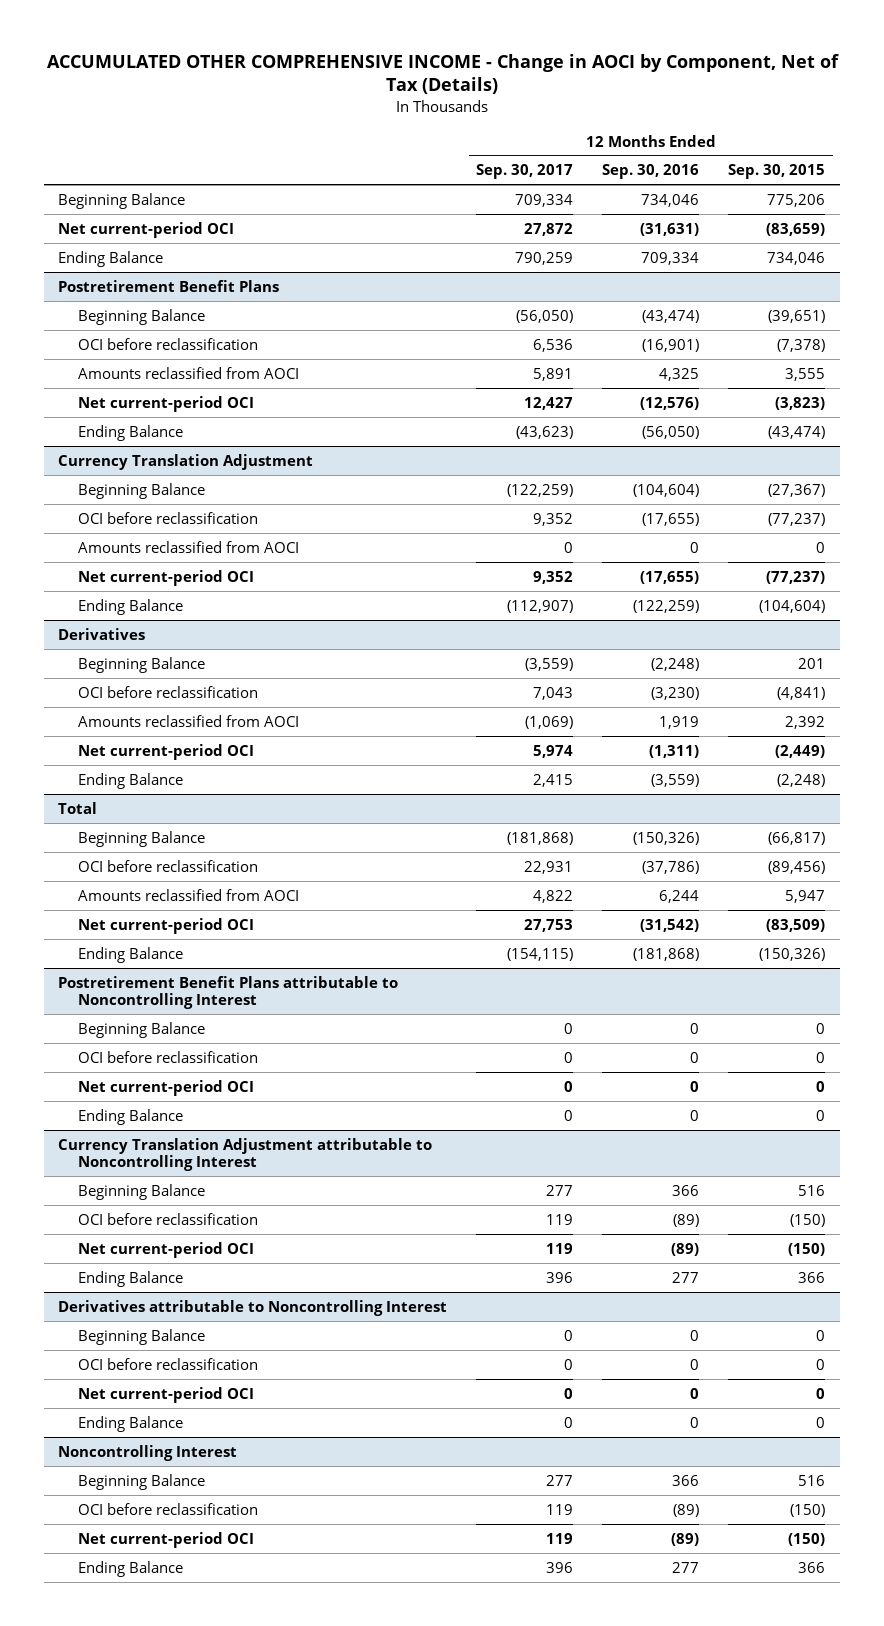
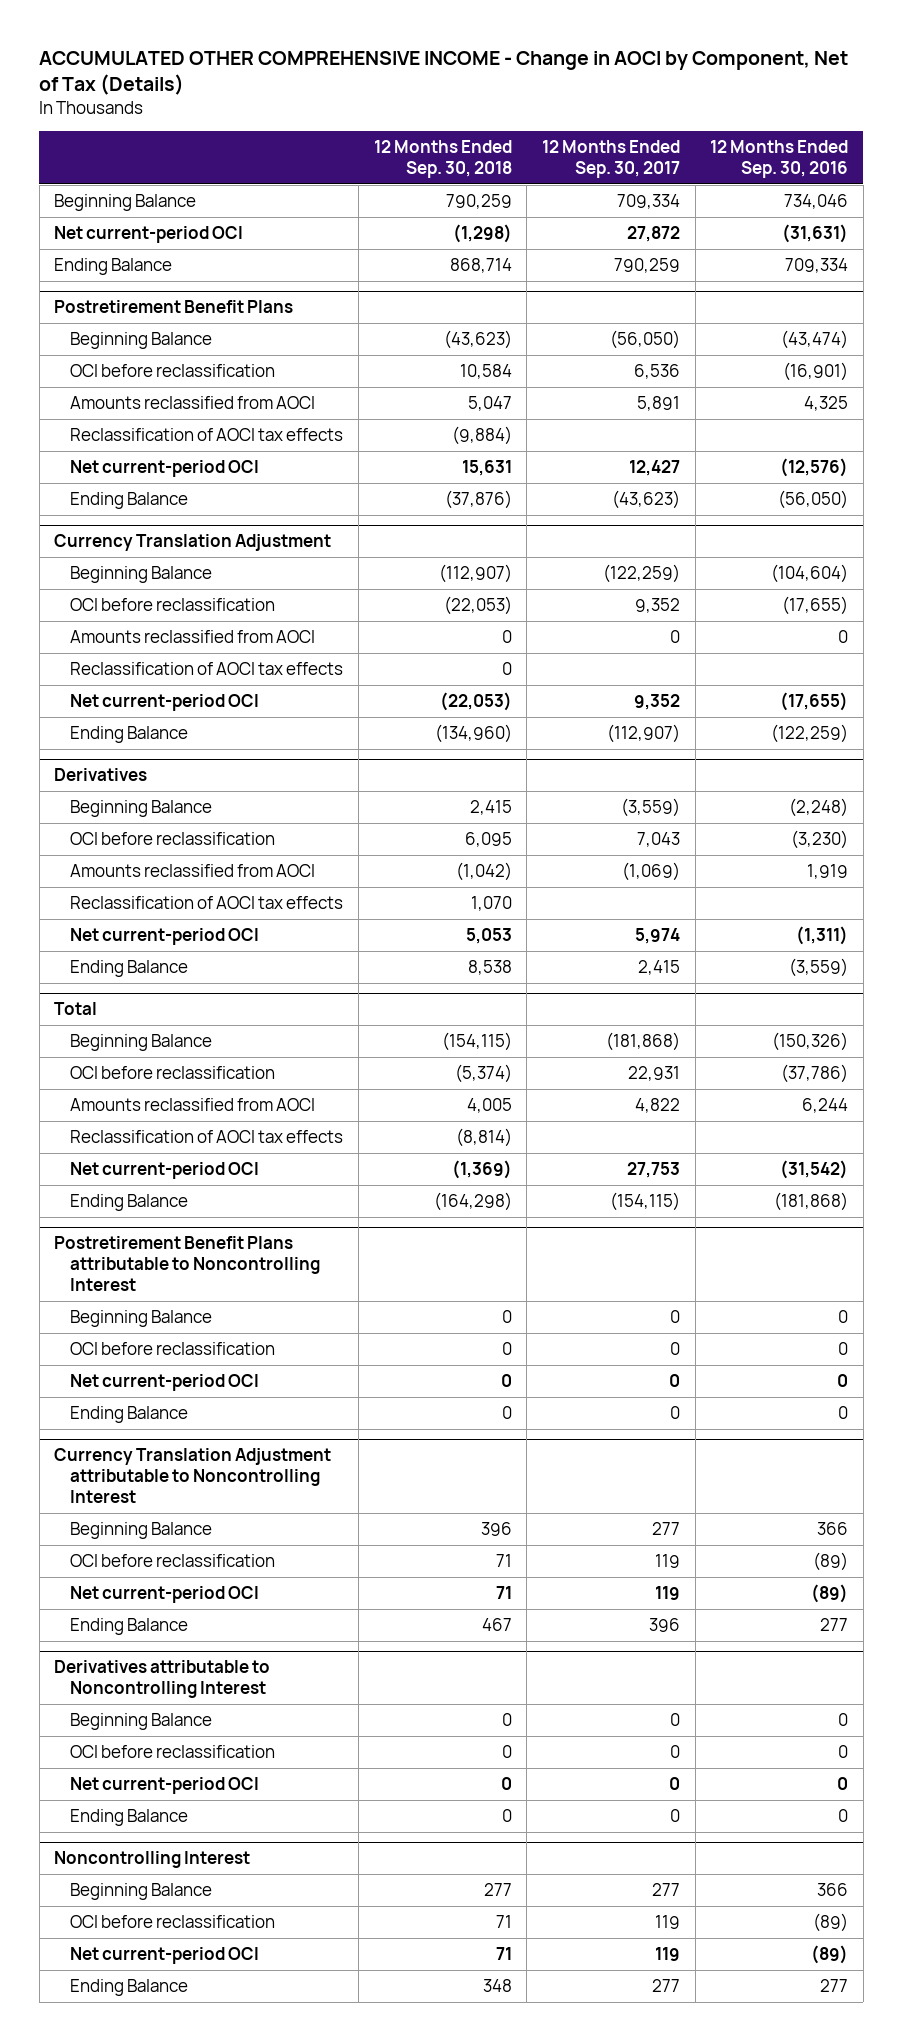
- | 12 Months Ended Sep. 30, 2017 | 12 Months Ended Sep. 30, 2016 | 12 Months Ended Sep. 30, 2015
+ | 12 Months Ended Sep. 30, 2018 | 12 Months Ended Sep. 30, 2017 | 12 Months Ended Sep. 30, 2016
@ Postretirement Benefit Plans
+ Reclassification of AOCI tax effects | (9,884) | |
@ Currency Translation Adjustment
+ Reclassification of AOCI tax effects | 0 | |
@ Derivatives
+ Reclassification of AOCI tax effects | 1,070 | |
@ Total
+ Reclassification of AOCI tax effects | (8,814) | |
@ Noncontrolling Interest
- Ending Balance | 396 | 277 | 366
+ Ending Balance | 348 | 277 | 277

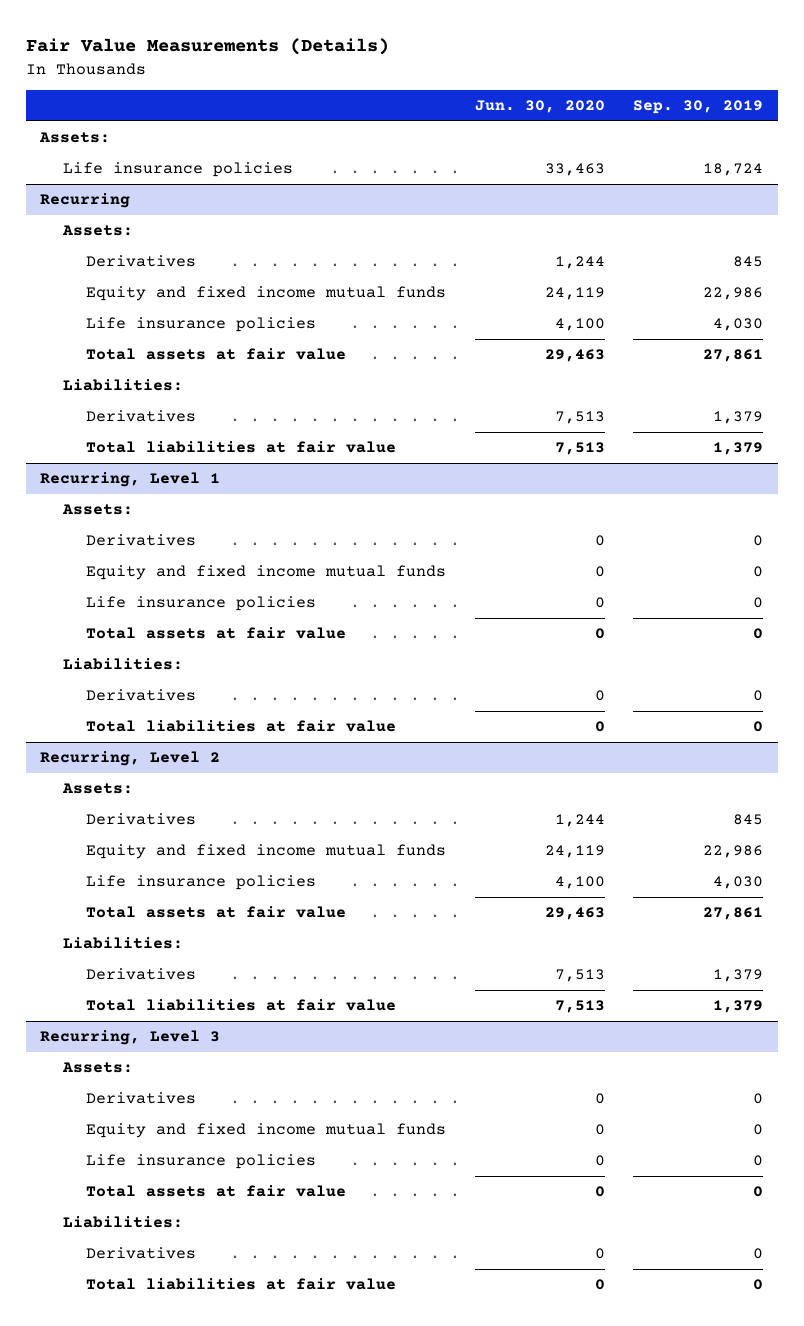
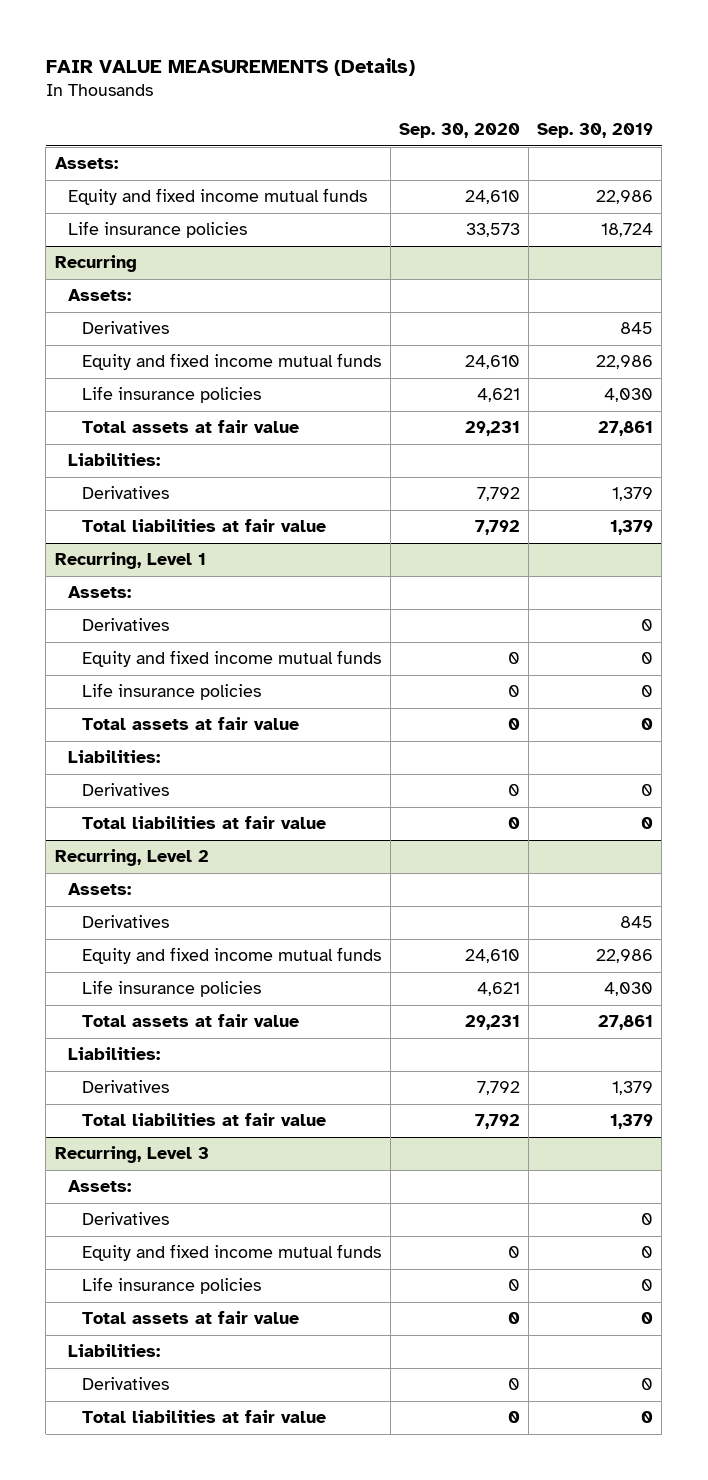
- Fair Value Measurements (Details)
+ FAIR VALUE MEASUREMENTS (Details)
- | Jun. 30, 2020 | Sep. 30, 2019
+ | Sep. 30, 2020 | Sep. 30, 2019
+ Equity and fixed income mutual funds | 24,610 | 22,986

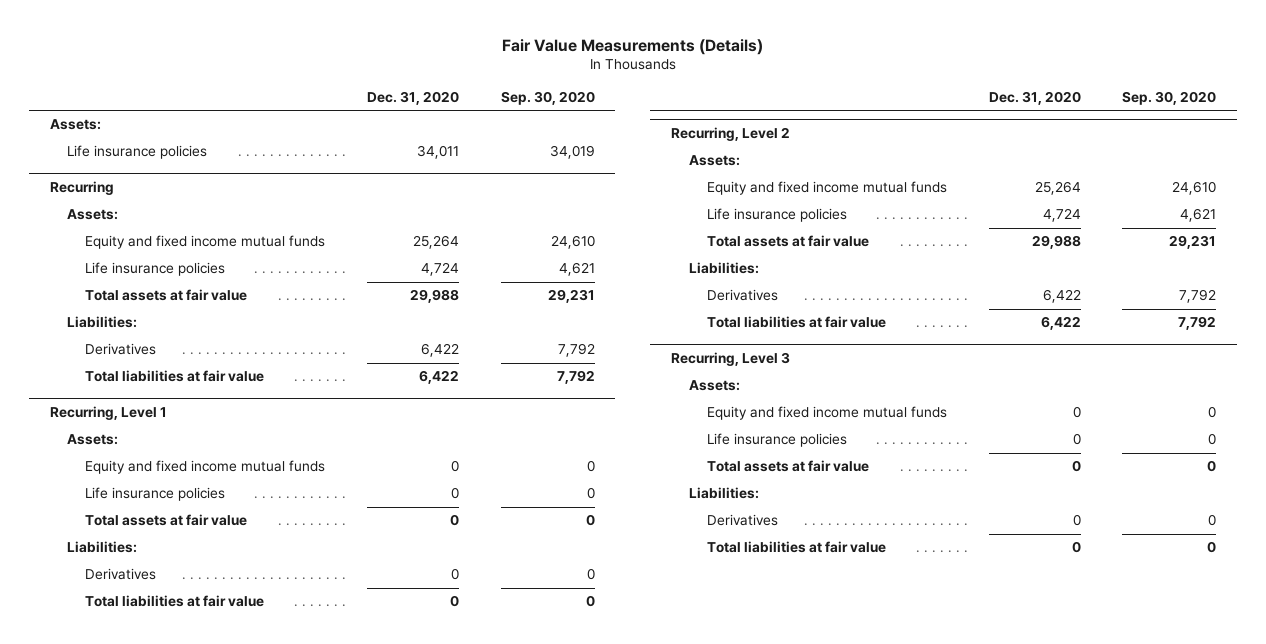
- FAIR VALUE MEASUREMENTS (Details)
+ Fair Value Measurements (Details)
- | Sep. 30, 2020 | Sep. 30, 2019
+ | Dec. 31, 2020 | Sep. 30, 2020
- Equity and fixed income mutual funds | 24,610 | 22,986
- Life insurance policies | 33,573 | 18,724
+ Life insurance policies | 34,011 | 34,019
@ Recurring
- Derivatives | | 845
@ Recurring, Level 1
- Derivatives | | 0
@ Recurring, Level 2
- Derivatives | | 845
@ Recurring, Level 3
- Derivatives | | 0

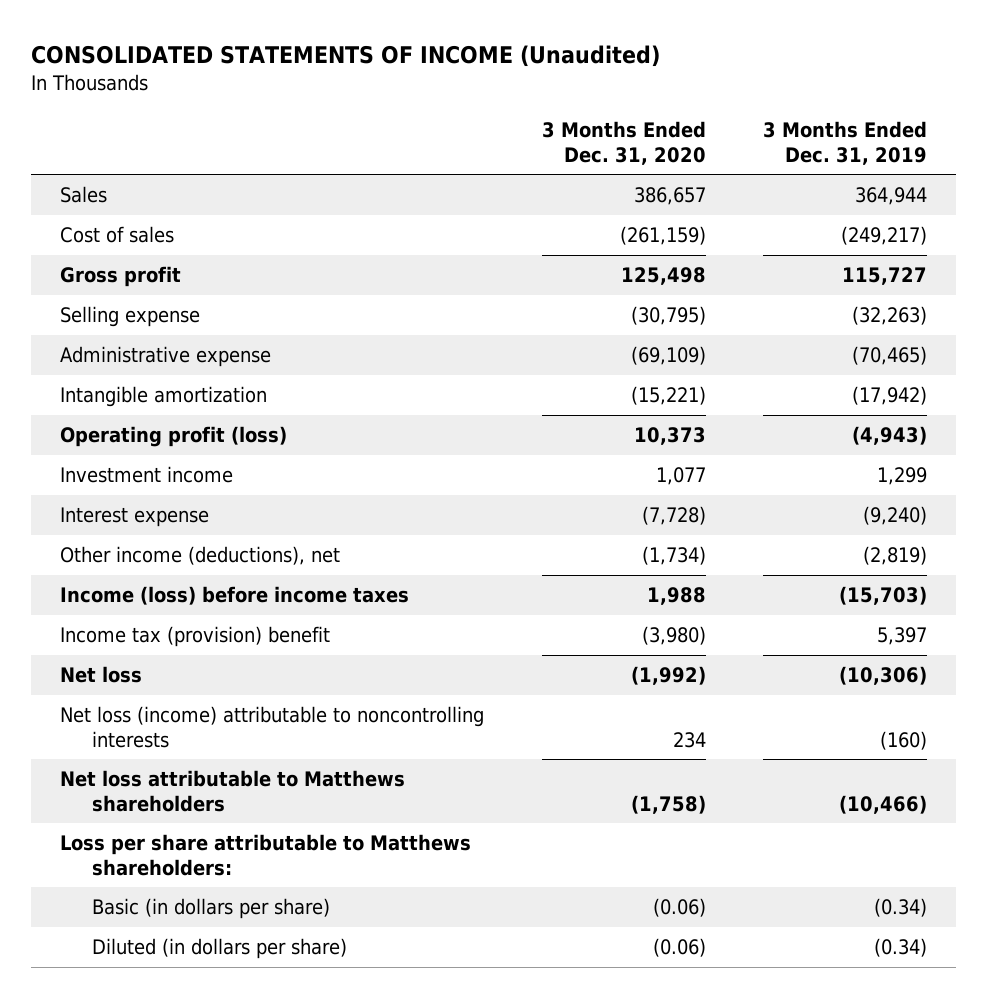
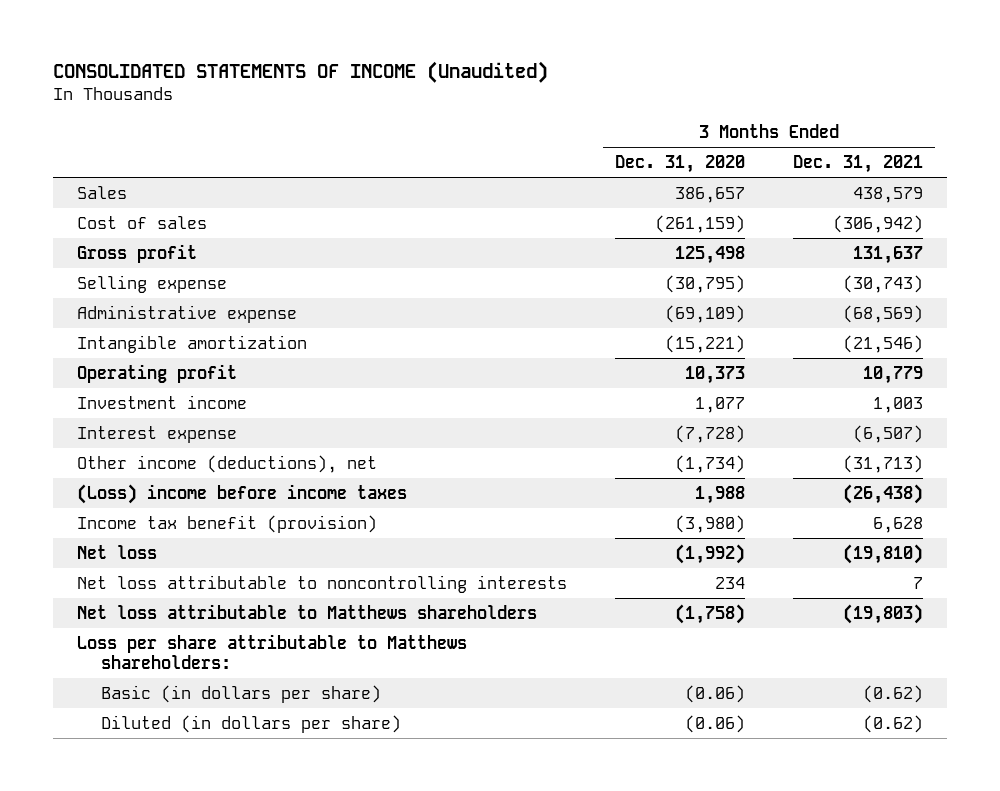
- | 3 Months Ended Dec. 31, 2020 | 3 Months Ended Dec. 31, 2019
+ | 3 Months Ended Dec. 31, 2020 | 3 Months Ended Dec. 31, 2021
- Operating profit (loss) | 10,373 | (4,943)
+ Operating profit | 10,373 | 10,779
- Income (loss) before income taxes | 1,988 | (15,703)
- Income tax (provision) benefit | (3,980) | 5,397
+ (Loss) income before income taxes | 1,988 | (26,438)
+ Income tax benefit (provision) | (3,980) | 6,628
- Net loss (income) attributable to noncontrolling interests | 234 | (160)
+ Net loss attributable to noncontrolling interests | 234 | 7

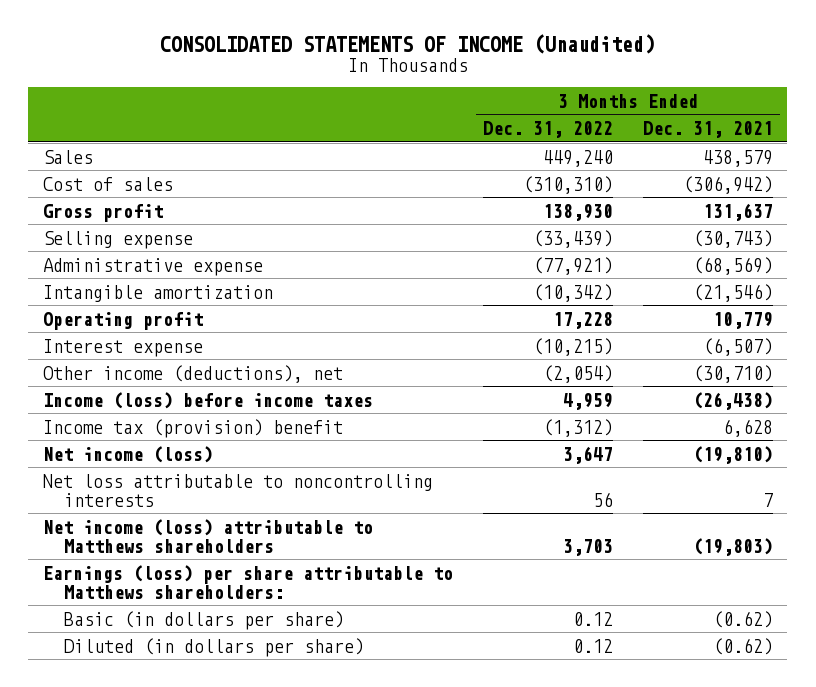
- | 3 Months Ended Dec. 31, 2020 | 3 Months Ended Dec. 31, 2021
+ | 3 Months Ended Dec. 31, 2022 | 3 Months Ended Dec. 31, 2021
- Investment income | 1,077 | 1,003
- Other income (deductions), net | (1,734) | (31,713)
- (Loss) income before income taxes | 1,988 | (26,438)
- Income tax benefit (provision) | (3,980) | 6,628
- Net loss | (1,992) | (19,810)
+ Other income (deductions), net | (2,054) | (30,710)
+ Income (loss) before income taxes | 4,959 | (26,438)
+ Income tax (provision) benefit | (1,312) | 6,628
+ Net income (loss) | 3,647 | (19,810)
- Net loss attributable to Matthews shareholders | (1,758) | (19,803)
- Loss per share attributable to Matthews shareholders:
+ Net income (loss) attributable to Matthews shareholders | 3,703 | (19,803)
+ Earnings (loss) per share attributable to Matthews shareholders:

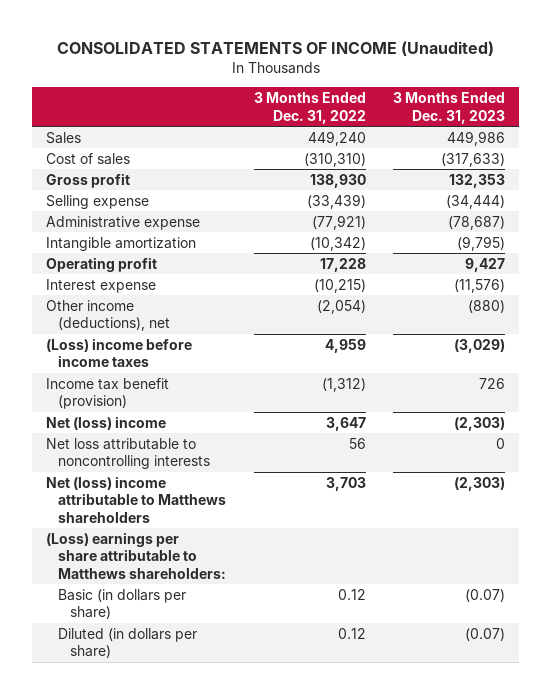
- | 3 Months Ended Dec. 31, 2022 | 3 Months Ended Dec. 31, 2021
+ | 3 Months Ended Dec. 31, 2022 | 3 Months Ended Dec. 31, 2023
- Income (loss) before income taxes | 4,959 | (26,438)
- Income tax (provision) benefit | (1,312) | 6,628
- Net income (loss) | 3,647 | (19,810)
+ (Loss) income before income taxes | 4,959 | (3,029)
+ Income tax benefit (provision) | (1,312) | 726
+ Net (loss) income | 3,647 | (2,303)
- Net income (loss) attributable to Matthews shareholders | 3,703 | (19,803)
- Earnings (loss) per share attributable to Matthews shareholders:
+ Net (loss) income attributable to Matthews shareholders | 3,703 | (2,303)
+ (Loss) earnings per share attributable to Matthews shareholders:

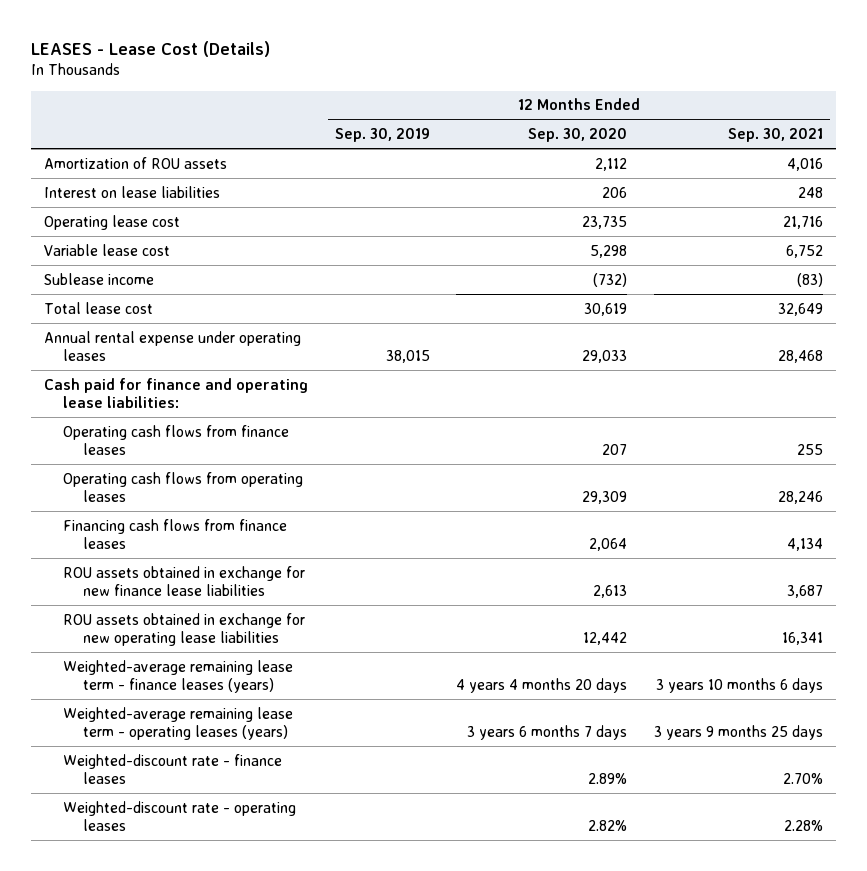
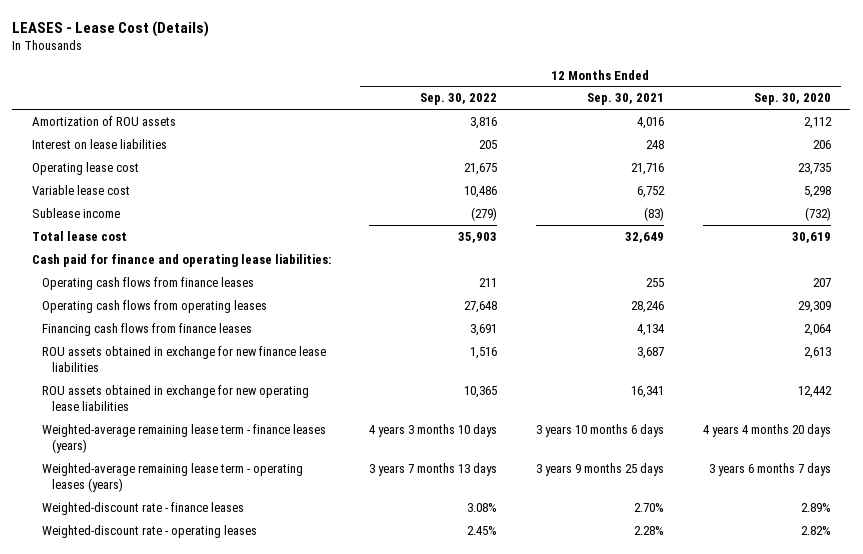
- | 12 Months Ended Sep. 30, 2019 | 12 Months Ended Sep. 30, 2020 | 12 Months Ended Sep. 30, 2021
+ | 12 Months Ended Sep. 30, 2022 | 12 Months Ended Sep. 30, 2021 | 12 Months Ended Sep. 30, 2020
- Annual rental expense under operating leases | 38,015 | 29,033 | 28,468

